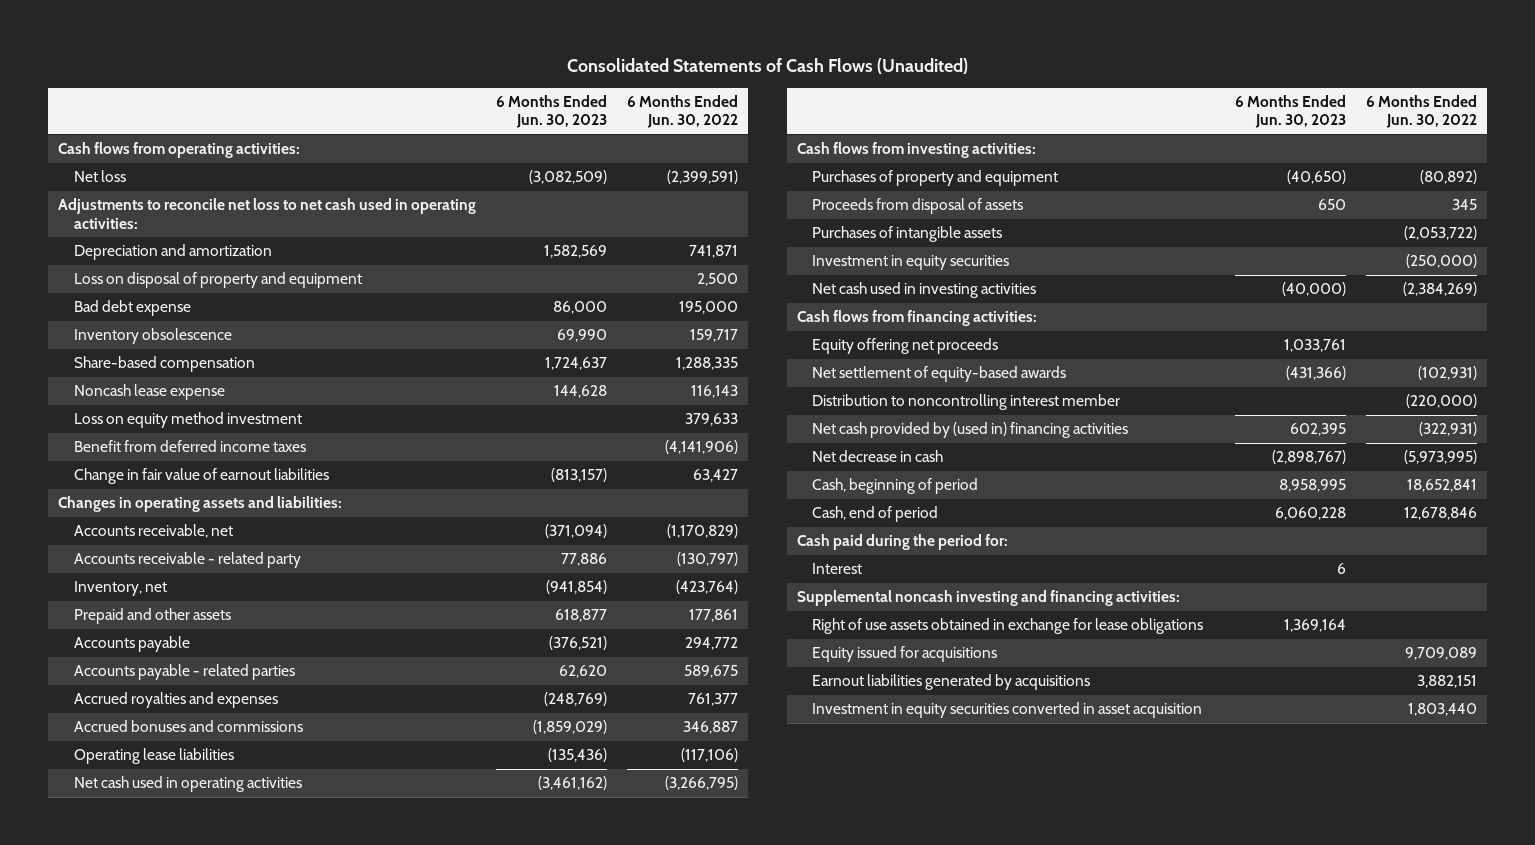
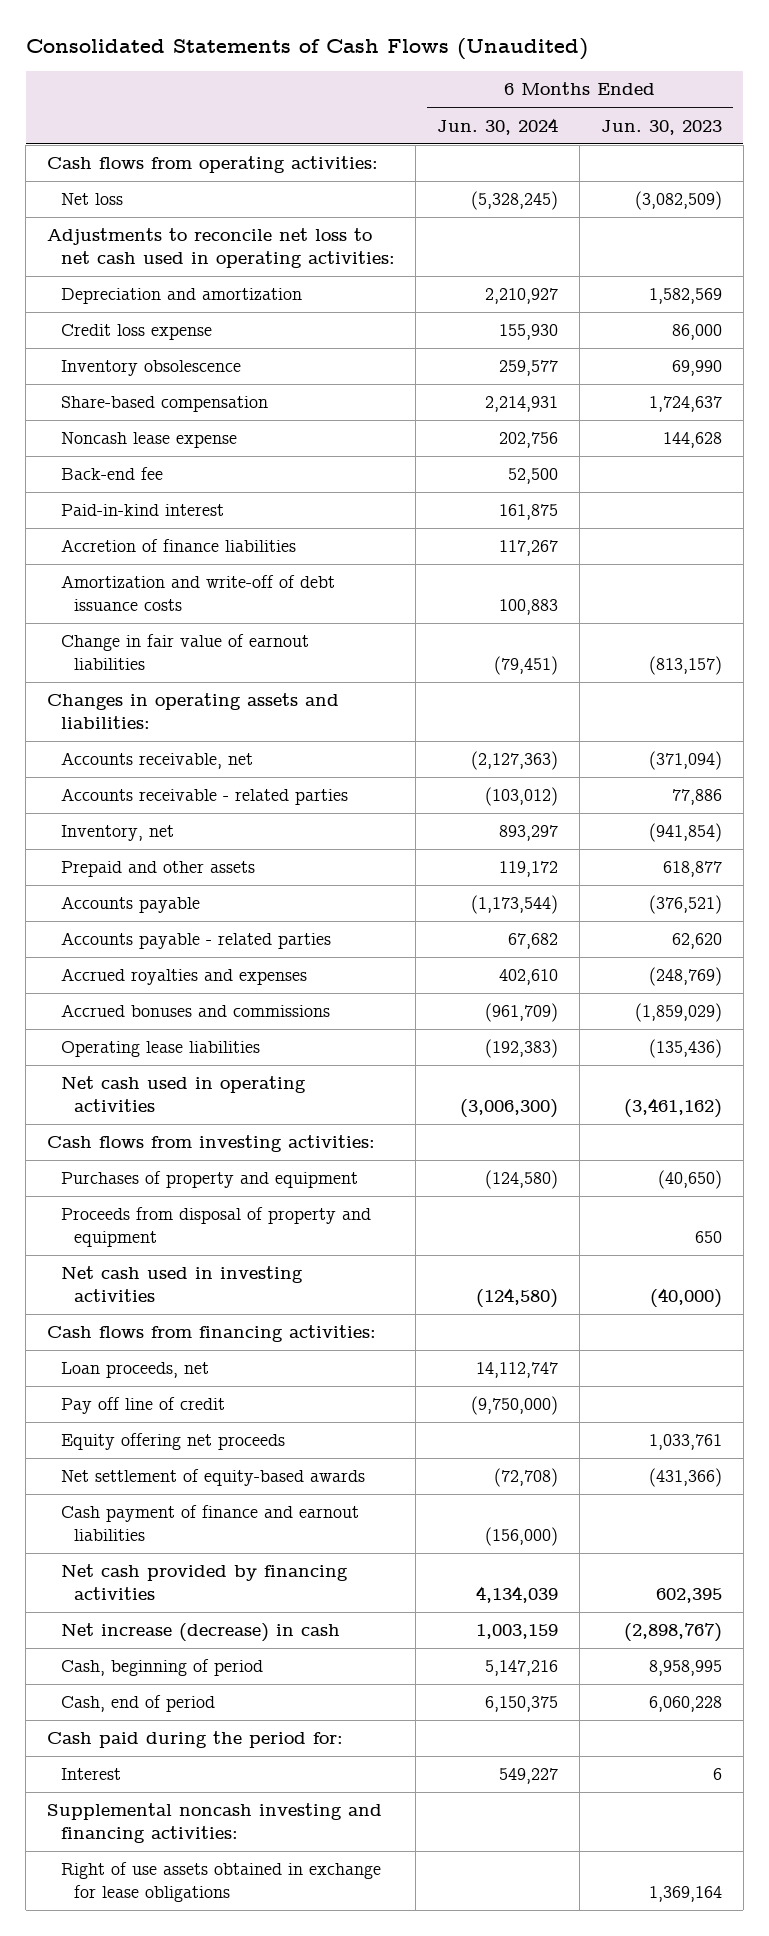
- | 6 Months Ended Jun. 30, 2023 | 6 Months Ended Jun. 30, 2022
+ | 6 Months Ended Jun. 30, 2024 | 6 Months Ended Jun. 30, 2023
- Loss on disposal of property and equipment | | 2,500
- Bad debt expense | 86,000 | 195,000
+ Credit loss expense | 155,930 | 86,000
- Loss on equity method investment | | 379,633
- Benefit from deferred income taxes | | (4,141,906)
+ Back-end fee | 52,500 |
+ Paid-in-kind interest | 161,875 |
+ Accretion of finance liabilities | 117,267 |
+ Amortization and write-off of debt issuance costs | 100,883 |
- Accounts receivable - related party | 77,886 | (130,797)
+ Accounts receivable - related parties | (103,012) | 77,886
- Proceeds from disposal of assets | 650 | 345
- Purchases of intangible assets | | (2,053,722)
- Investment in equity securities | | (250,000)
+ Proceeds from disposal of property and equipment | | 650
+ Loan proceeds, net | 14,112,747 |
+ Pay off line of credit | (9,750,000) |
- Distribution to noncontrolling interest member | | (220,000)
- Net cash provided by (used in) financing activities | 602,395 | (322,931)
- Net decrease in cash | (2,898,767) | (5,973,995)
+ Cash payment of finance and earnout liabilities | (156,000) |
+ Net cash provided by financing activities | 4,134,039 | 602,395
+ Net increase (decrease) in cash | 1,003,159 | (2,898,767)
- Equity issued for acquisitions | | 9,709,089
- Earnout liabilities generated by acquisitions | | 3,882,151
- Investment in equity securities converted in asset acquisition | | 1,803,440

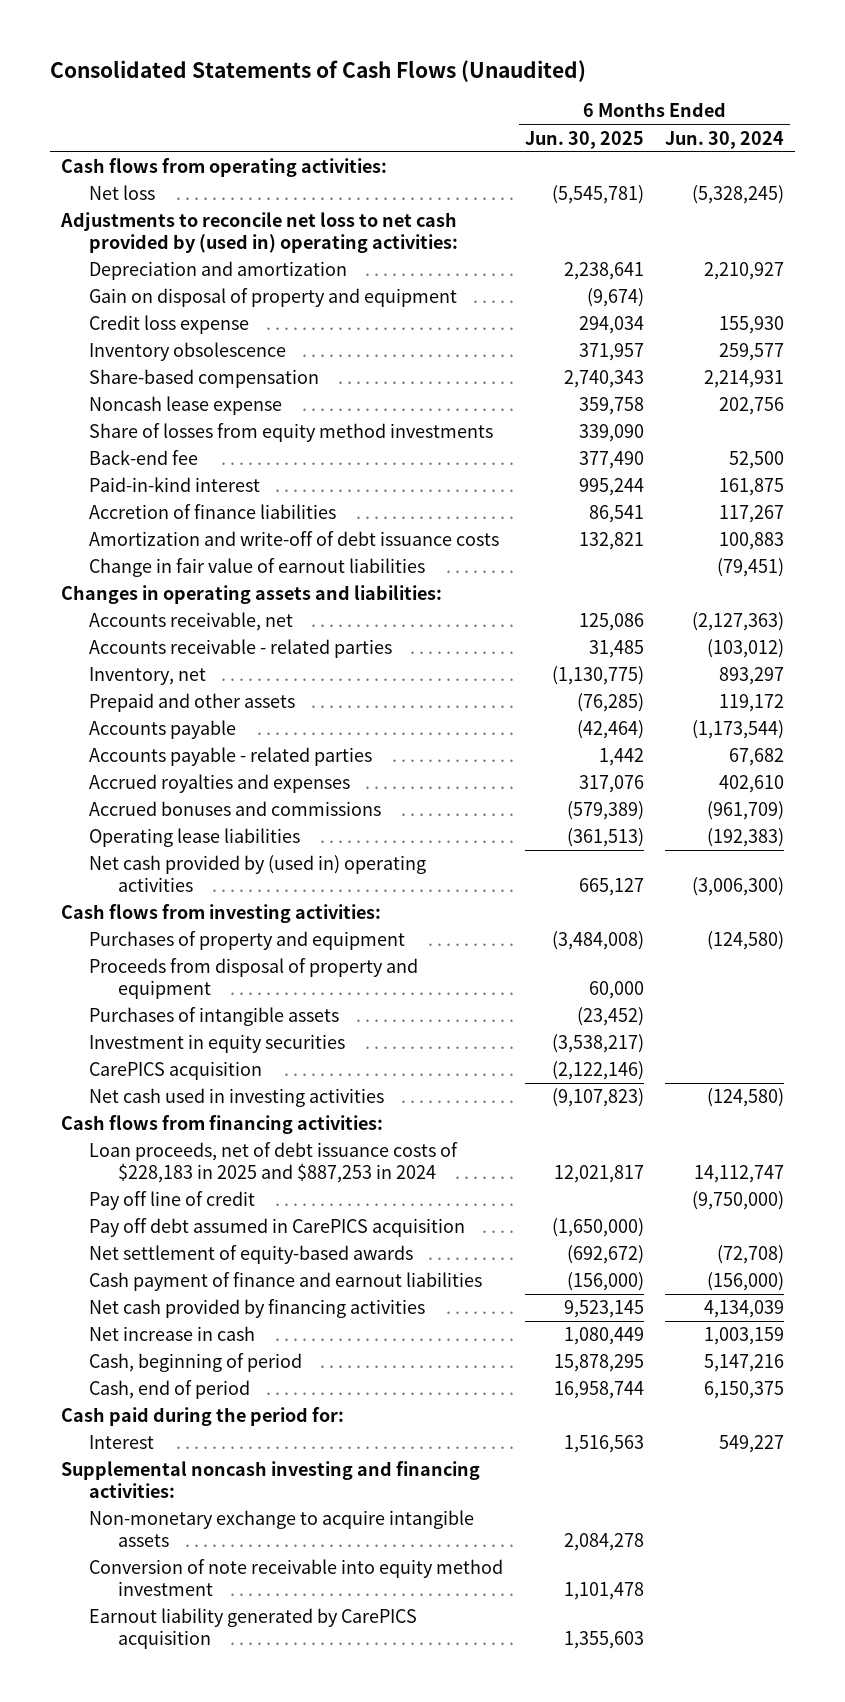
- | 6 Months Ended Jun. 30, 2024 | 6 Months Ended Jun. 30, 2023
+ | 6 Months Ended Jun. 30, 2025 | 6 Months Ended Jun. 30, 2024
- Adjustments to reconcile net loss to net cash used in operating activities:
+ Adjustments to reconcile net loss to net cash provided by (used in) operating activities:
+ Gain on disposal of property and equipment | (9,674) |
+ Share of losses from equity method investments | 339,090 |
- Net cash used in operating activities | (3,006,300) | (3,461,162)
+ Net cash provided by (used in) operating activities | 665,127 | (3,006,300)
+ Purchases of intangible assets | (23,452) |
+ Investment in equity securities | (3,538,217) |
+ CarePICS acquisition | (2,122,146) |
- Loan proceeds, net | 14,112,747 |
+ Loan proceeds, net of debt issuance costs of $228,183 in 2025 and $887,253 in 2024 | 12,021,817 | 14,112,747
- Equity offering net proceeds | | 1,033,761
+ Pay off debt assumed in CarePICS acquisition | (1,650,000) |
- Net increase (decrease) in cash | 1,003,159 | (2,898,767)
+ Net increase in cash | 1,080,449 | 1,003,159
- Right of use assets obtained in exchange for lease obligations | | 1,369,164
+ Non-monetary exchange to acquire intangible assets | 2,084,278 |
+ Conversion of note receivable into equity method investment | 1,101,478 |
+ Earnout liability generated by CarePICS acquisition | 1,355,603 |

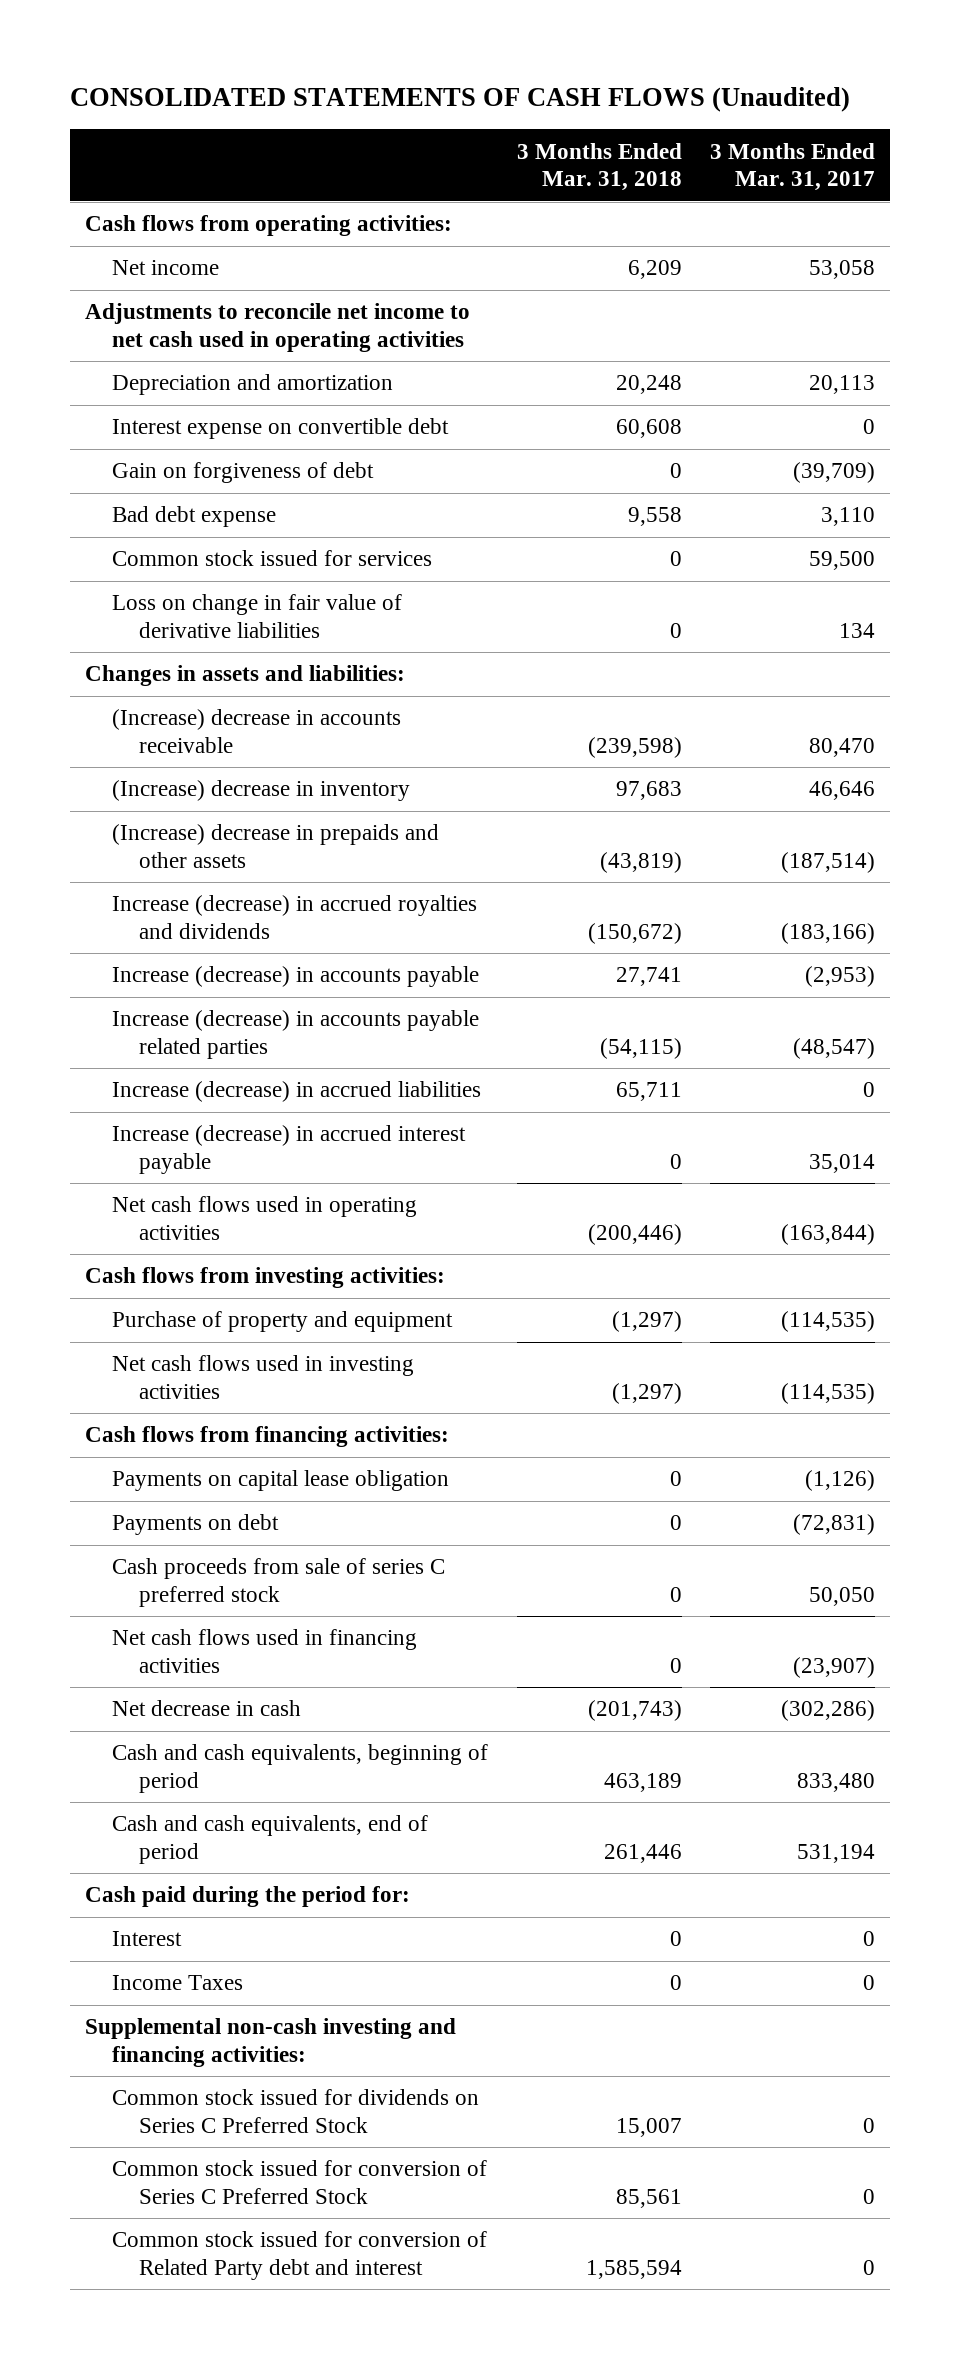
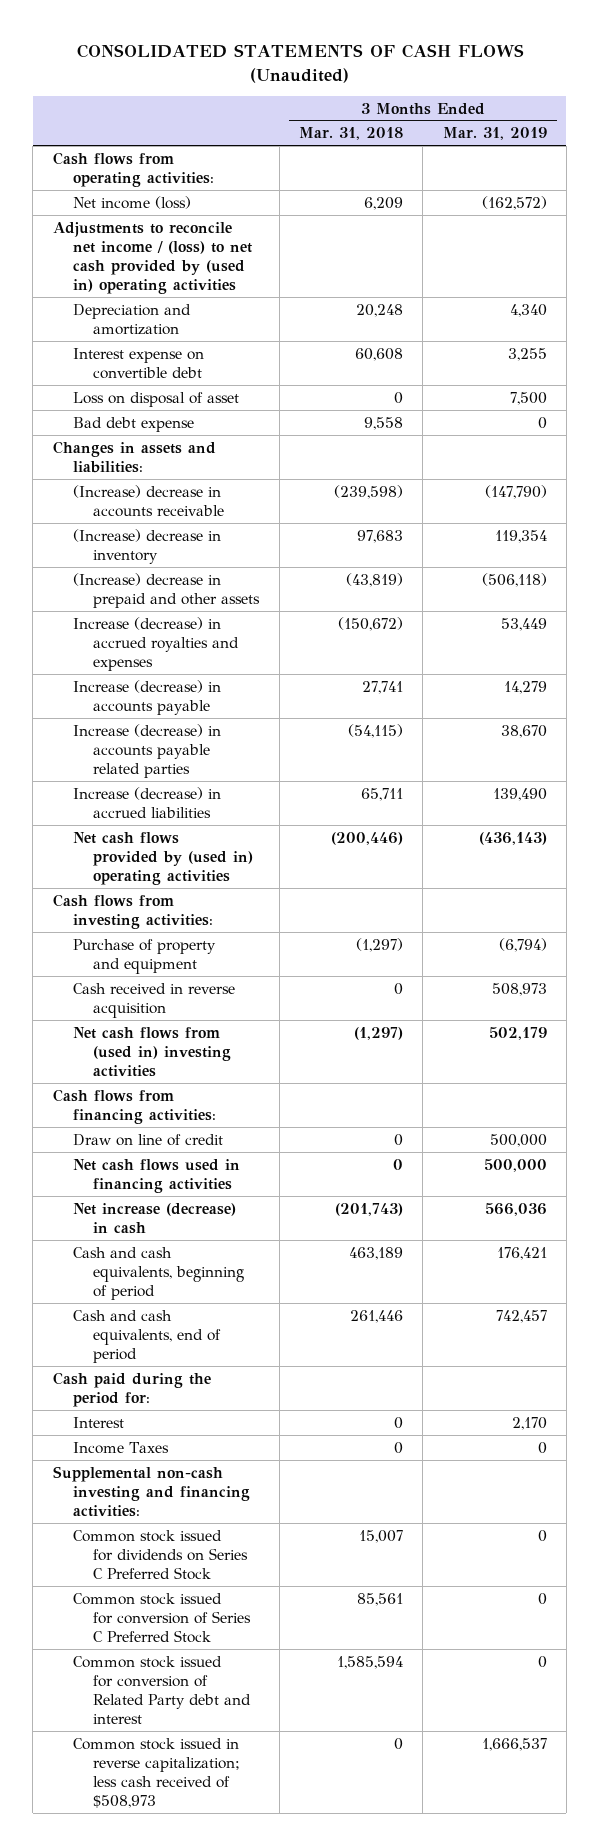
- | 3 Months Ended Mar. 31, 2018 | 3 Months Ended Mar. 31, 2017
+ | 3 Months Ended Mar. 31, 2018 | 3 Months Ended Mar. 31, 2019
- Net income | 6,209 | 53,058
- Adjustments to reconcile net income to net cash used in operating activities
+ Net income (loss) | 6,209 | (162,572)
+ Adjustments to reconcile net income / (loss) to net cash provided by (used in) operating activities
- Gain on forgiveness of debt | 0 | (39,709)
+ Loss on disposal of asset | 0 | 7,500
- Common stock issued for services | 0 | 59,500
- Loss on change in fair value of derivative liabilities | 0 | 134
- (Increase) decrease in prepaids and other assets | (43,819) | (187,514)
- Increase (decrease) in accrued royalties and dividends | (150,672) | (183,166)
+ (Increase) decrease in prepaid and other assets | (43,819) | (506,118)
+ Increase (decrease) in accrued royalties and expenses | (150,672) | 53,449
- Increase (decrease) in accrued interest payable | 0 | 35,014
- Net cash flows used in operating activities | (200,446) | (163,844)
+ Net cash flows provided by (used in) operating activities | (200,446) | (436,143)
- Net cash flows used in investing activities | (1,297) | (114,535)
+ Cash received in reverse acquisition | 0 | 508,973
+ Net cash flows from (used in) investing activities | (1,297) | 502,179
- Payments on capital lease obligation | 0 | (1,126)
- Payments on debt | 0 | (72,831)
- Cash proceeds from sale of series C preferred stock | 0 | 50,050
+ Draw on line of credit | 0 | 500,000
- Net decrease in cash | (201,743) | (302,286)
+ Net increase (decrease) in cash | (201,743) | 566,036
+ Common stock issued in reverse capitalization; less cash received of $508,973 | 0 | 1,666,537

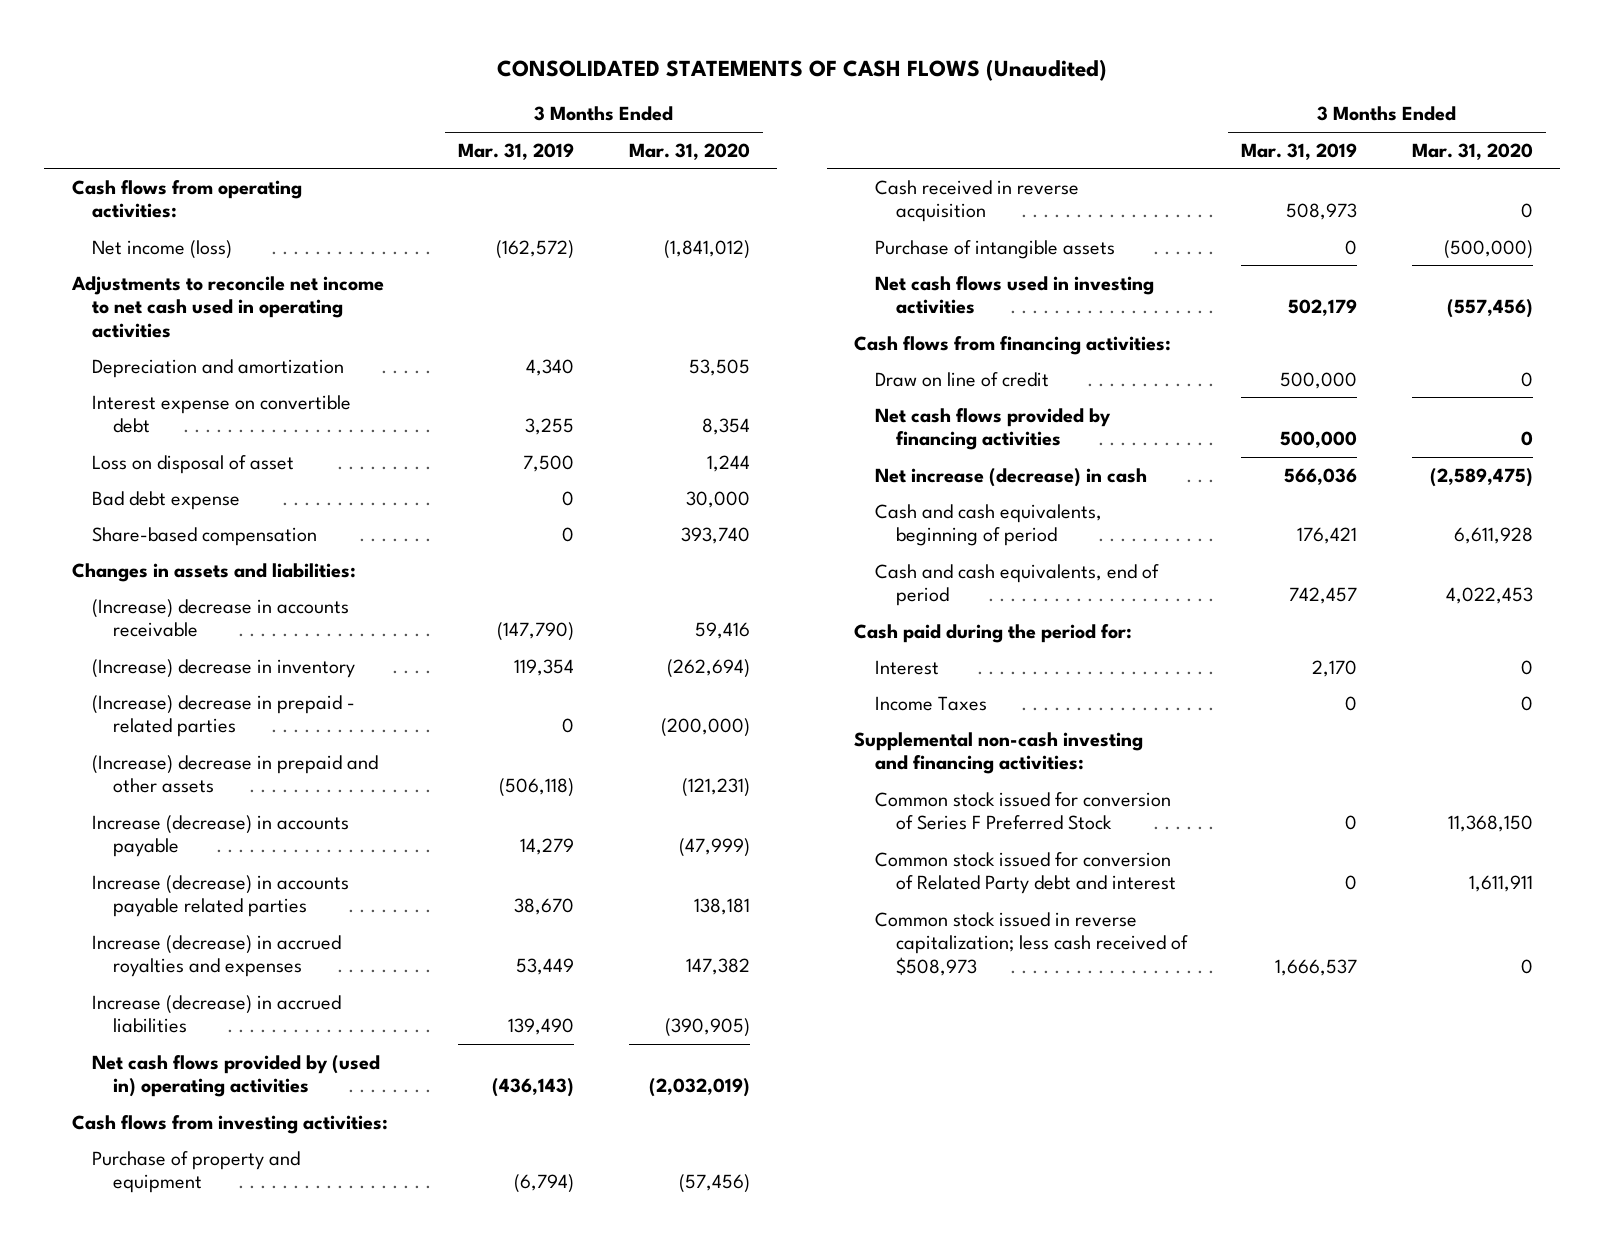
- | 3 Months Ended Mar. 31, 2018 | 3 Months Ended Mar. 31, 2019
+ | 3 Months Ended Mar. 31, 2019 | 3 Months Ended Mar. 31, 2020
- Adjustments to reconcile net income / (loss) to net cash provided by (used in) operating activities
+ Adjustments to reconcile net income to net cash used in operating activities
+ Share-based compensation | 0 | 393,740
+ (Increase) decrease in prepaid - related parties | 0 | (200,000)
moved down: Increase (decrease) in accrued royalties and expenses | 53,449 | 147,382
- Net cash flows from (used in) investing activities | (1,297) | 502,179
+ Purchase of intangible assets | 0 | (500,000)
+ Net cash flows used in investing activities | 502,179 | (557,456)
- Net cash flows used in financing activities | 0 | 500,000
+ Net cash flows provided by financing activities | 500,000 | 0
- Common stock issued for dividends on Series C Preferred Stock | 15,007 | 0
- Common stock issued for conversion of Series C Preferred Stock | 85,561 | 0
+ Common stock issued for conversion of Series F Preferred Stock | 0 | 11,368,150

